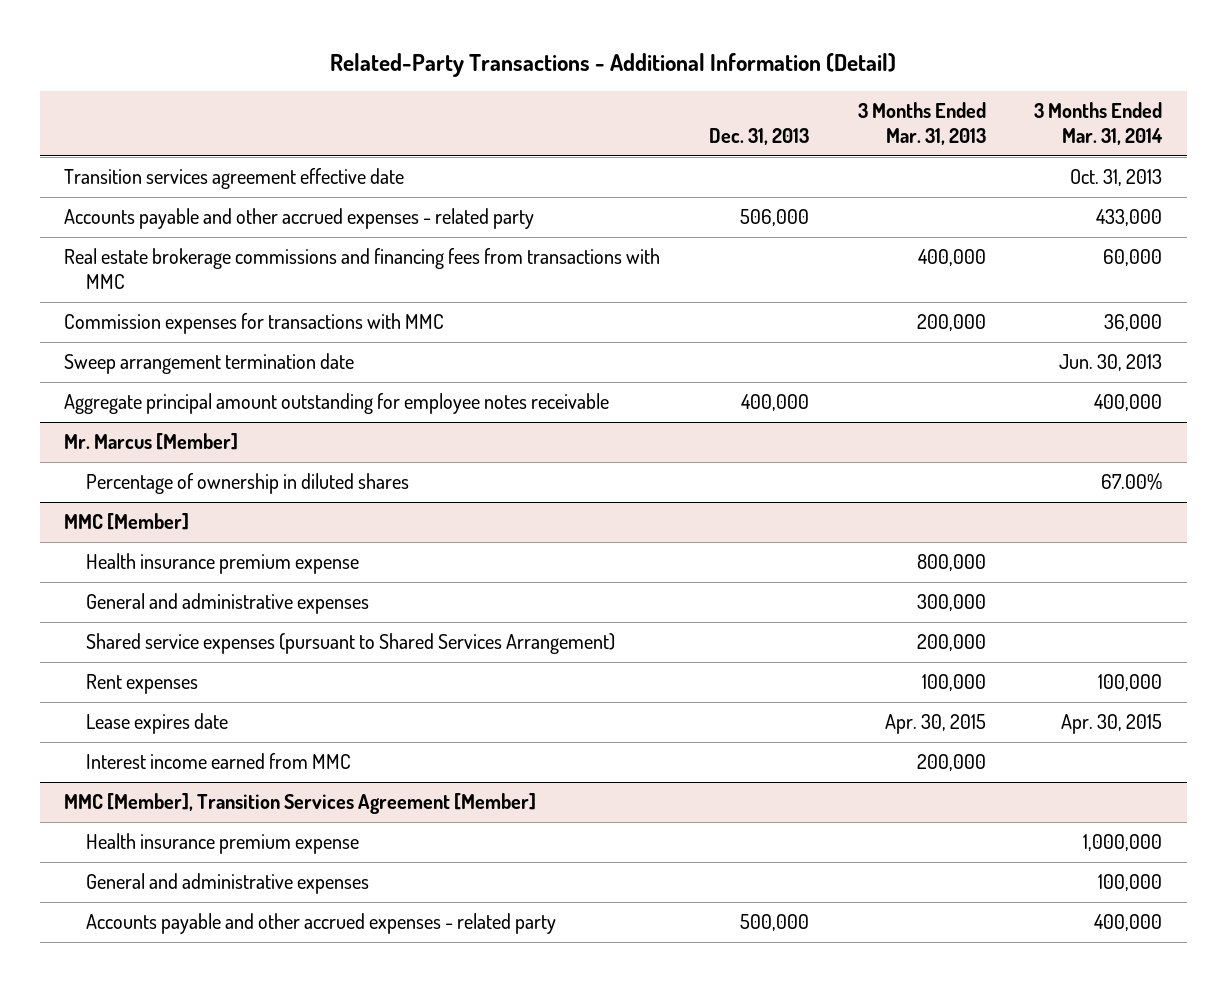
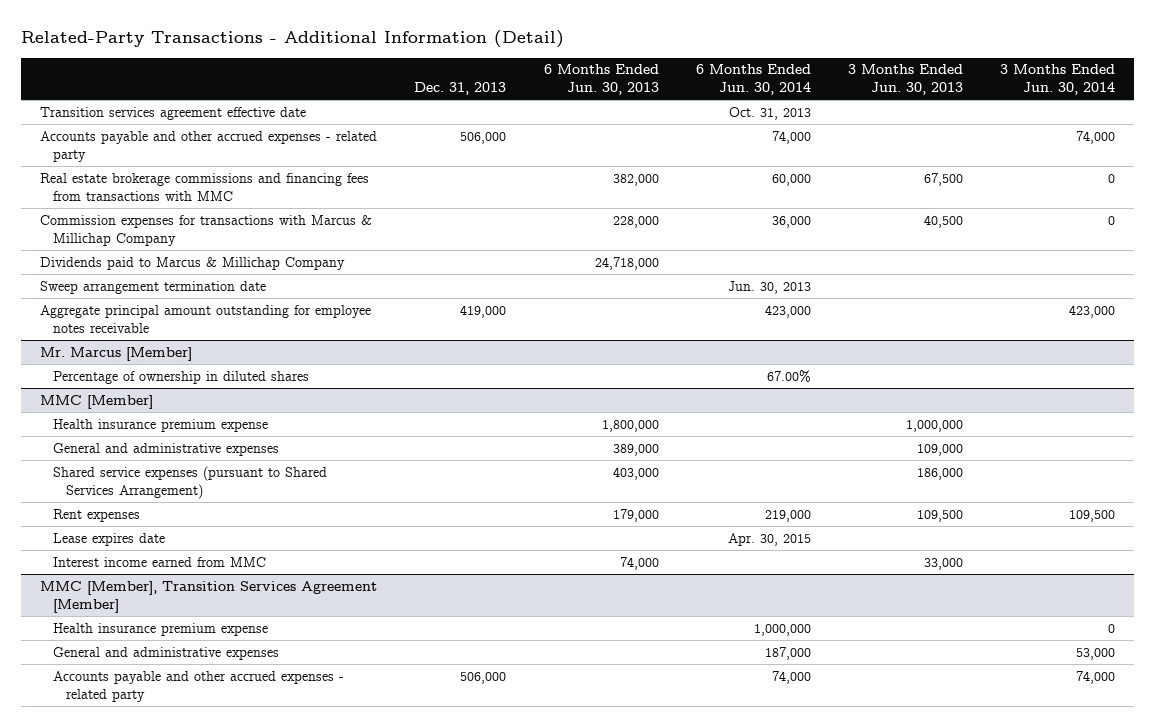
- | Dec. 31, 2013 | 3 Months Ended Mar. 31, 2013 | 3 Months Ended Mar. 31, 2014
+ | Dec. 31, 2013 | 6 Months Ended Jun. 30, 2013 | 6 Months Ended Jun. 30, 2014 | 3 Months Ended Jun. 30, 2013 | 3 Months Ended Jun. 30, 2014
- Commission expenses for transactions with MMC | | 200,000 | 36,000
+ Commission expenses for transactions with Marcus & Millichap Company | | 228,000 | 36,000 | 40,500 | 0
+ Dividends paid to Marcus & Millichap Company | | 24,718,000 | | |
- Aggregate principal amount outstanding for employee notes receivable | 400,000 | | 400,000
+ Aggregate principal amount outstanding for employee notes receivable | 419,000 | | 423,000 | | 423,000
@ MMC [Member], Transition Services Agreement [Member]
- Accounts payable and other accrued expenses - related party | 500,000 | | 400,000
+ Accounts payable and other accrued expenses - related party | 506,000 | | 74,000 | | 74,000

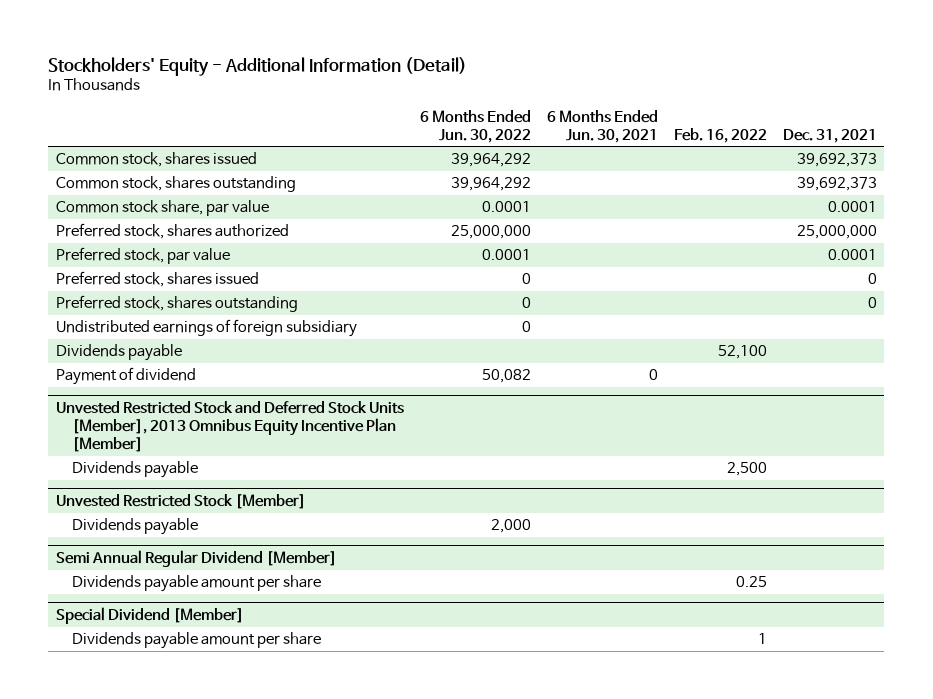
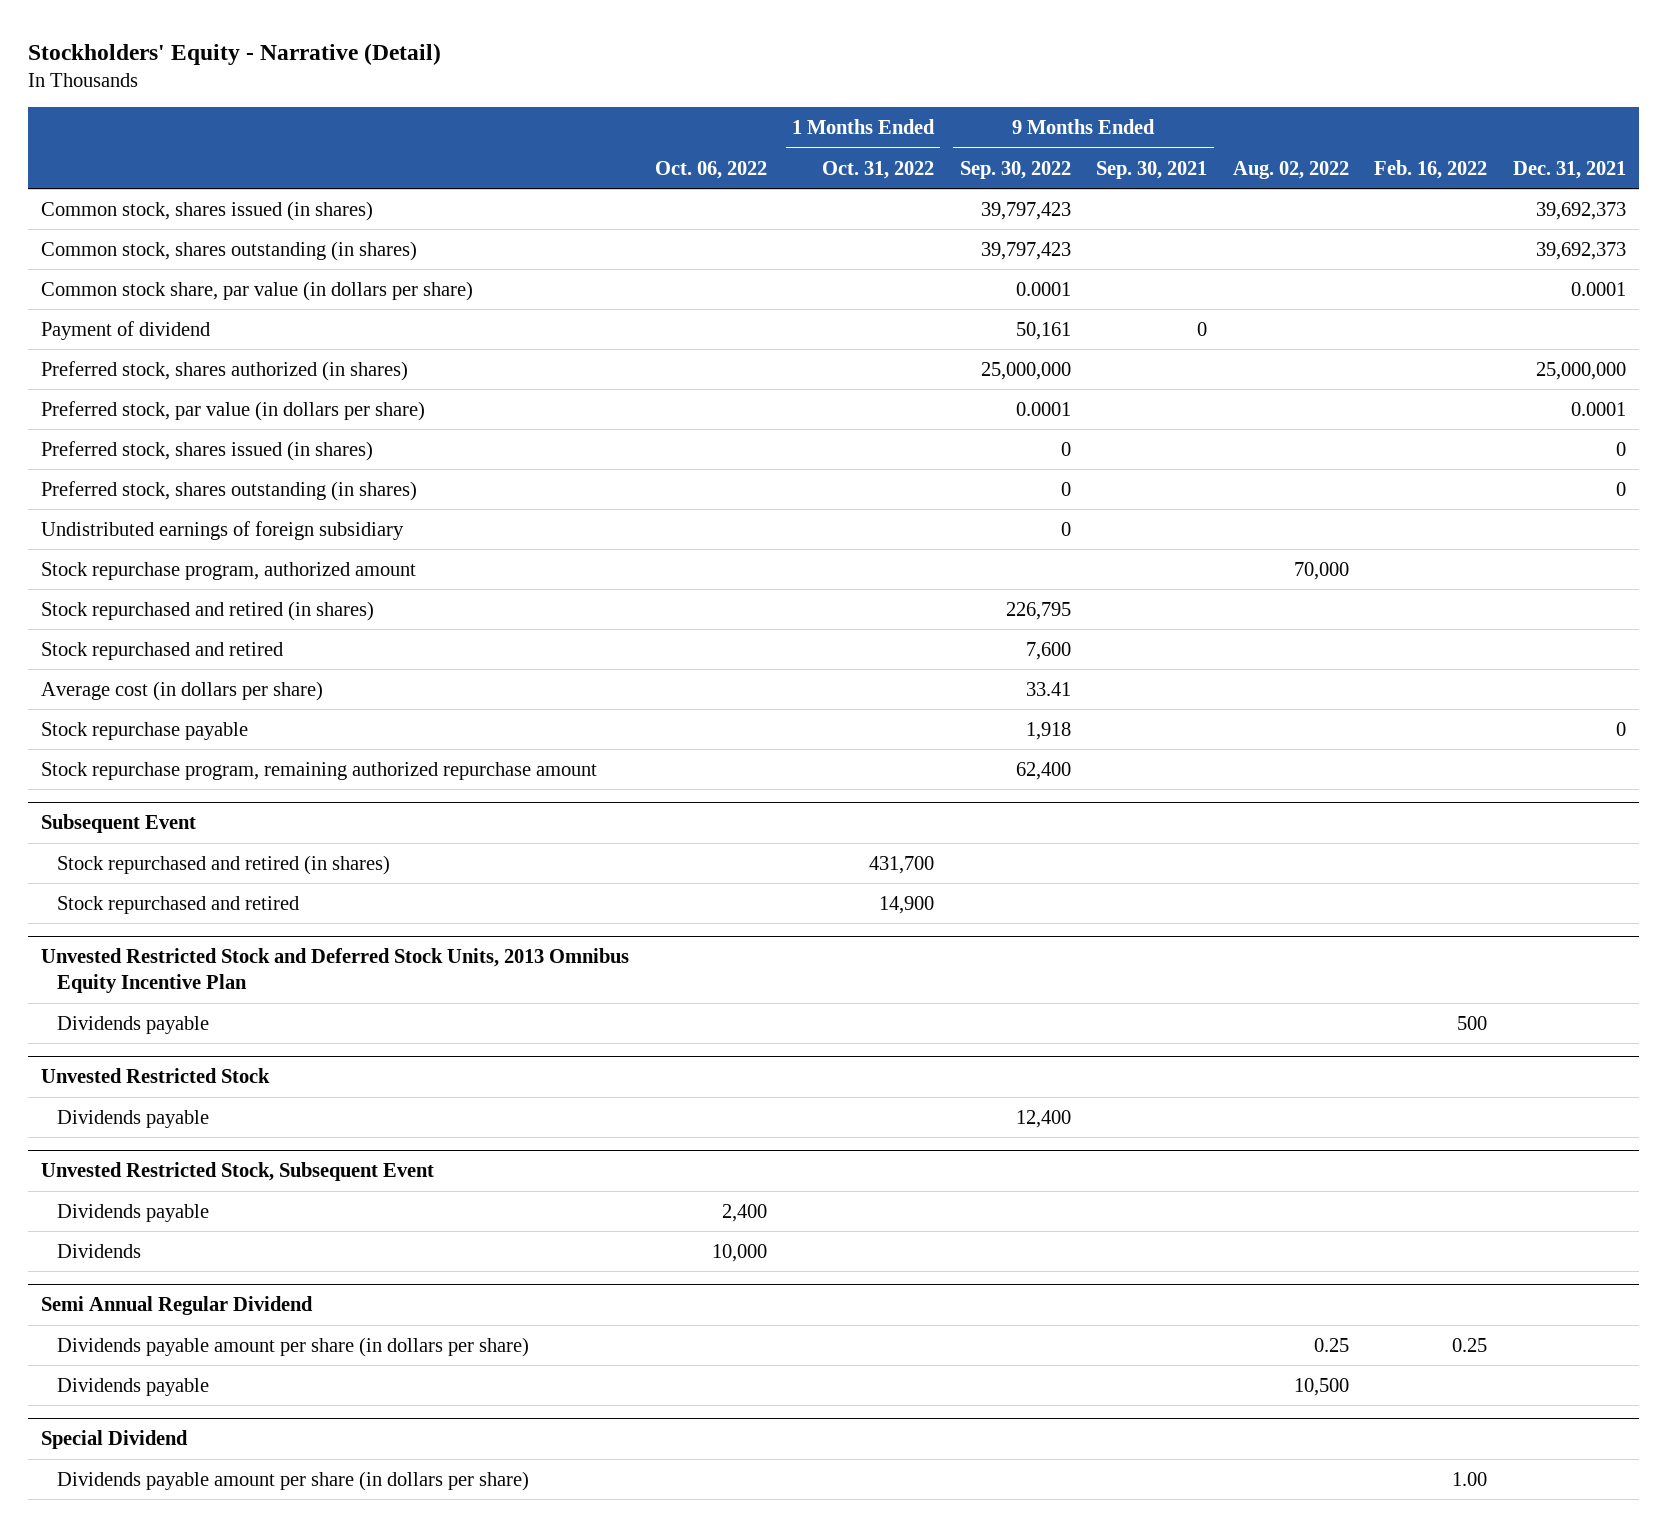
- Stockholders' Equity - Additional Information (Detail)
+ Stockholders' Equity - Narrative (Detail)
- | 6 Months Ended Jun. 30, 2022 | 6 Months Ended Jun. 30, 2021 | Feb. 16, 2022 | Dec. 31, 2021
+ | Oct. 06, 2022 | 1 Months Ended Oct. 31, 2022 | 9 Months Ended Sep. 30, 2022 | 9 Months Ended Sep. 30, 2021 | Aug. 02, 2022 | Feb. 16, 2022 | Dec. 31, 2021
- Common stock, shares issued | 39,964,292 | | | 39,692,373
- Common stock, shares outstanding | 39,964,292 | | | 39,692,373
- Common stock share, par value | 0.0001 | | | 0.0001
- Preferred stock, shares authorized | 25,000,000 | | | 25,000,000
- Preferred stock, par value | 0.0001 | | | 0.0001
- Preferred stock, shares issued | 0 | | | 0
- Preferred stock, shares outstanding | 0 | | | 0
- Dividends payable | | | 52,100 |
+ Common stock, shares issued (in shares) | | | 39,797,423 | | | | 39,692,373
+ Common stock, shares outstanding (in shares) | | | 39,797,423 | | | | 39,692,373
+ Common stock share, par value (in dollars per share) | | | 0.0001 | | | | 0.0001
- Unvested Restricted Stock and Deferred Stock Units [Member], 2013 Omnibus Equity Incentive Plan [Member]
- Dividends payable | | | 2,500 |
- Unvested Restricted Stock [Member]
+ Preferred stock, shares authorized (in shares) | | | 25,000,000 | | | | 25,000,000
+ Preferred stock, par value (in dollars per share) | | | 0.0001 | | | | 0.0001
+ Preferred stock, shares issued (in shares) | | | 0 | | | | 0
+ Preferred stock, shares outstanding (in shares) | | | 0 | | | | 0
moved down: Undistributed earnings of foreign subsidiary | | | 0 | | | |
+ Stock repurchase program, authorized amount | | | | | 70,000 | |
+ Stock repurchased and retired (in shares) | | | 226,795 | | | |
+ Stock repurchased and retired | | | 7,600 | | | |
+ Average cost (in dollars per share) | | | 33.41 | | | |
+ Stock repurchase payable | | | 1,918 | | | | 0
+ Stock repurchase program, remaining authorized repurchase amount | | | 62,400 | | | |
+ Subsequent Event
+ Stock repurchased and retired (in shares) | | 431,700 | | | | |
+ Stock repurchased and retired | | 14,900 | | | | |
+ Unvested Restricted Stock and Deferred Stock Units, 2013 Omnibus Equity Incentive Plan
+ Dividends payable | | | | | | 500 |
+ Unvested Restricted Stock
- Semi Annual Regular Dividend [Member]
- Dividends payable amount per share | | | 0.25 |
- Special Dividend [Member]
- Dividends payable amount per share | | | 1 |
+ Unvested Restricted Stock, Subsequent Event
+ Dividends payable | 2,400 | | | | | |
+ Dividends | 10,000 | | | | | |
+ Semi Annual Regular Dividend
+ Dividends payable amount per share (in dollars per share) | | | | | 0.25 | 0.25 |
+ Dividends payable | | | | | 10,500 | |
+ Special Dividend
+ Dividends payable amount per share (in dollars per share) | | | | | | 1.00 |

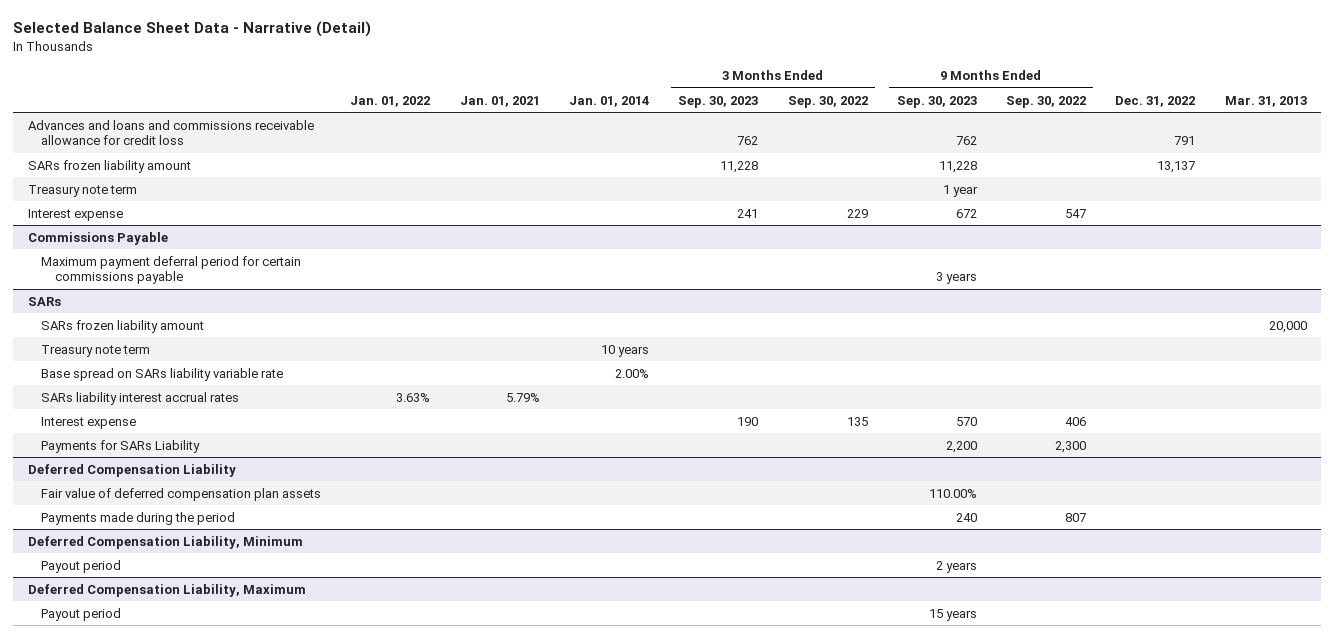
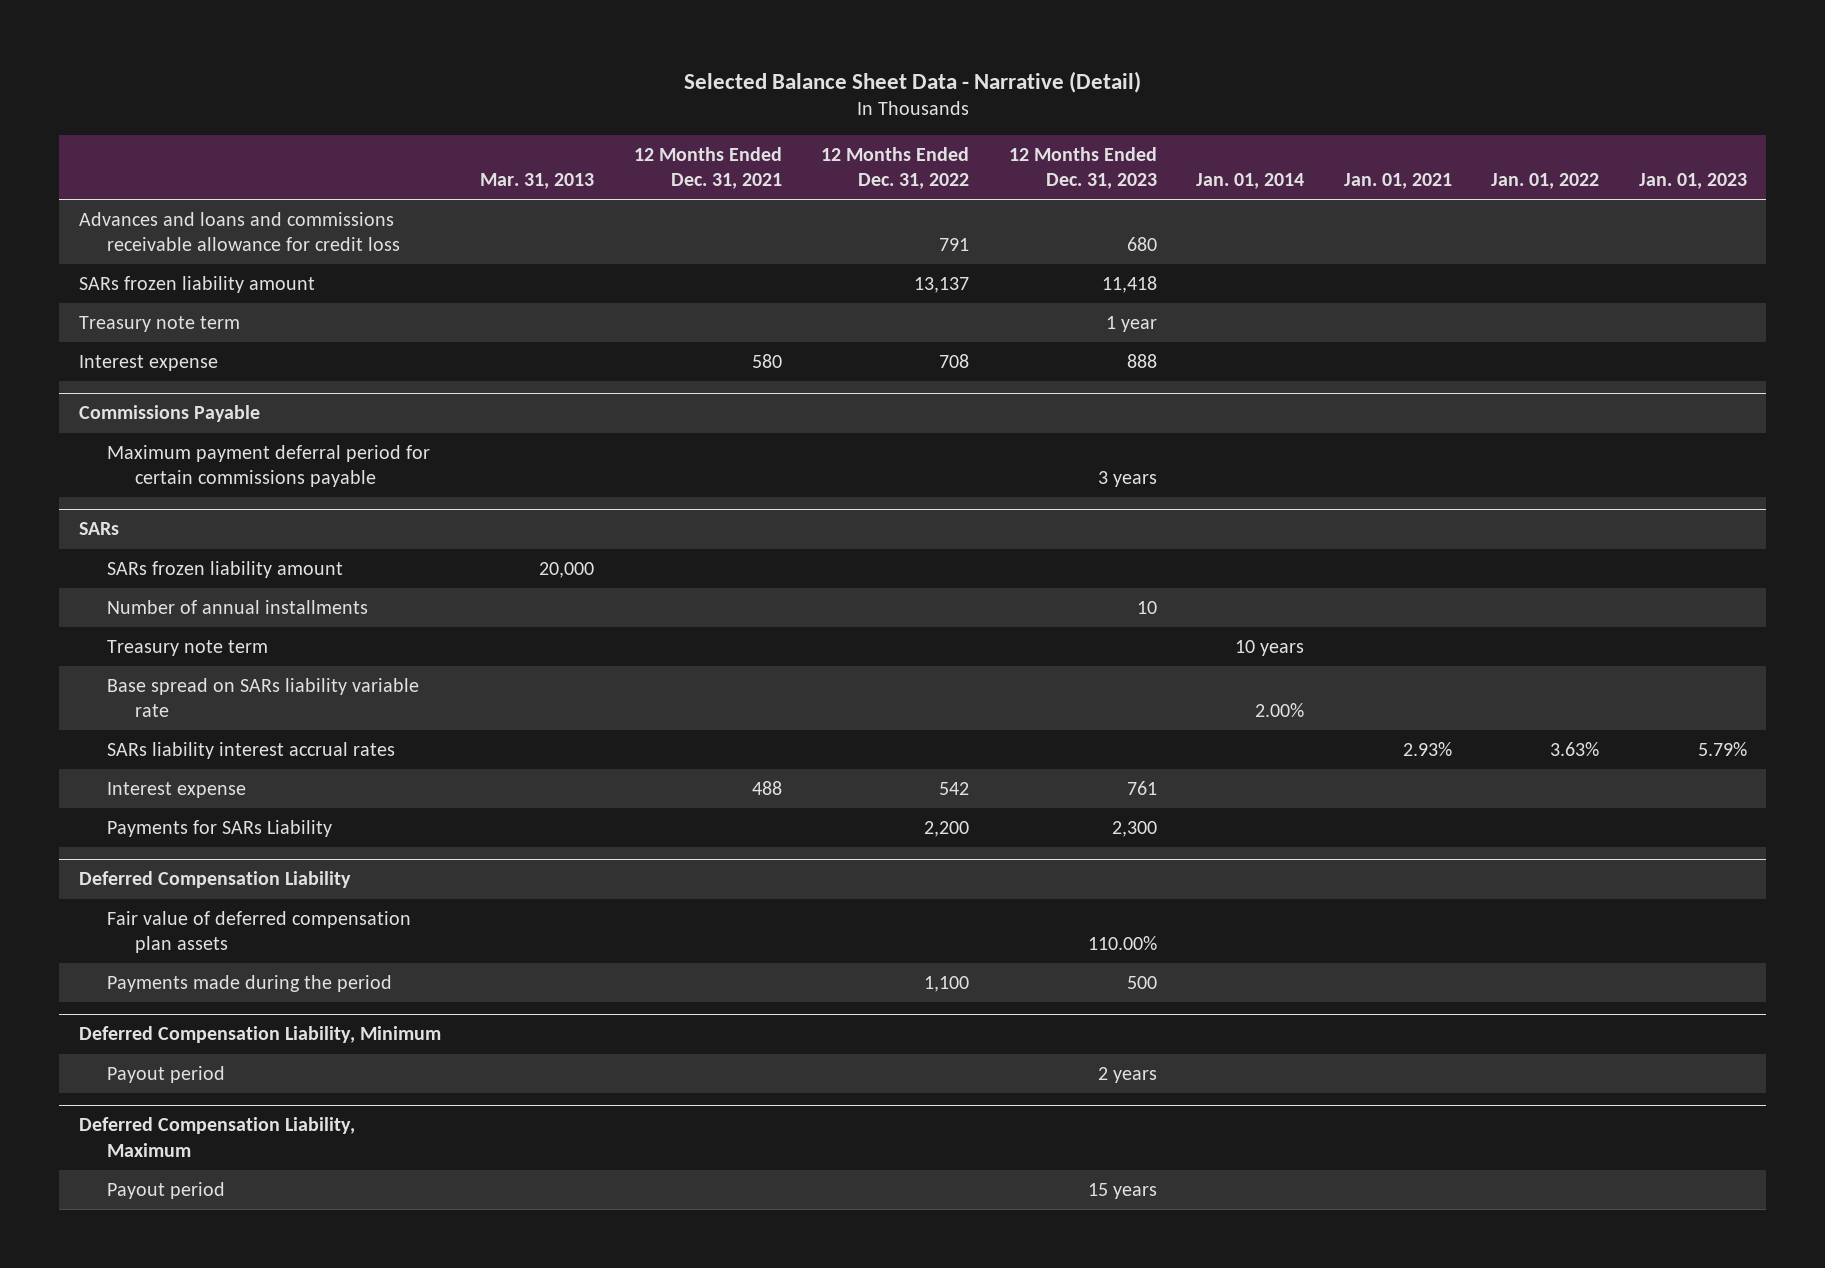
- | Jan. 01, 2022 | Jan. 01, 2021 | Jan. 01, 2014 | 3 Months Ended Sep. 30, 2023 | 3 Months Ended Sep. 30, 2022 | 9 Months Ended Sep. 30, 2023 | 9 Months Ended Sep. 30, 2022 | Dec. 31, 2022 | Mar. 31, 2013
+ | Mar. 31, 2013 | 12 Months Ended Dec. 31, 2021 | 12 Months Ended Dec. 31, 2022 | 12 Months Ended Dec. 31, 2023 | Jan. 01, 2014 | Jan. 01, 2021 | Jan. 01, 2022 | Jan. 01, 2023
@ SARs
+ Number of annual installments | | | | 10 | | | |
- SARs liability interest accrual rates | 3.63% | 5.79% | | | | | | |
+ SARs liability interest accrual rates | | | | | | 2.93% | 3.63% | 5.79%

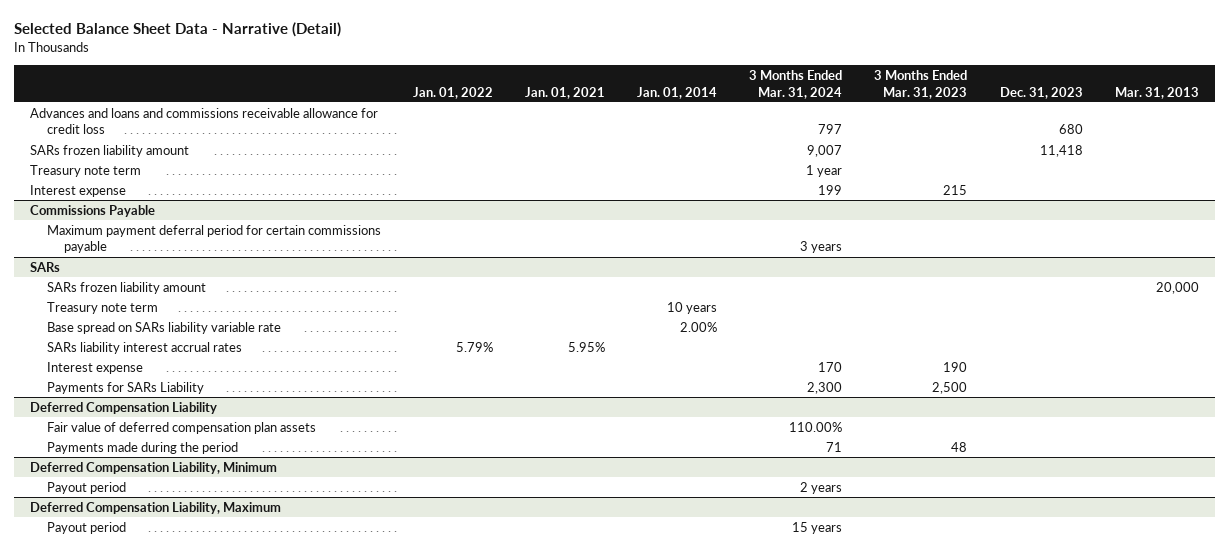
- | Mar. 31, 2013 | 12 Months Ended Dec. 31, 2021 | 12 Months Ended Dec. 31, 2022 | 12 Months Ended Dec. 31, 2023 | Jan. 01, 2014 | Jan. 01, 2021 | Jan. 01, 2022 | Jan. 01, 2023
+ | Jan. 01, 2022 | Jan. 01, 2021 | Jan. 01, 2014 | 3 Months Ended Mar. 31, 2024 | 3 Months Ended Mar. 31, 2023 | Dec. 31, 2023 | Mar. 31, 2013
@ SARs
- Number of annual installments | | | | 10 | | | |
- SARs liability interest accrual rates | | | | | | 2.93% | 3.63% | 5.79%
+ SARs liability interest accrual rates | 5.79% | 5.95% | | | | |

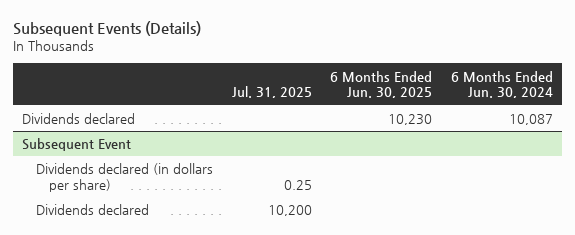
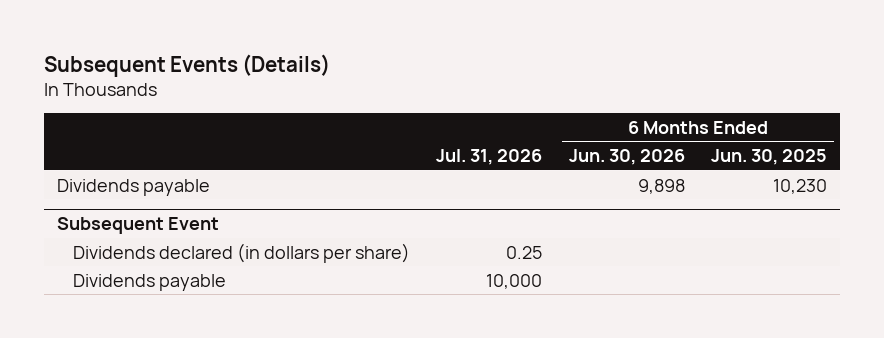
- | Jul. 31, 2025 | 6 Months Ended Jun. 30, 2025 | 6 Months Ended Jun. 30, 2024
+ | Jul. 31, 2026 | 6 Months Ended Jun. 30, 2026 | 6 Months Ended Jun. 30, 2025
- Dividends declared | | 10,230 | 10,087
+ Dividends payable | | 9,898 | 10,230
@ Subsequent Event
- Dividends declared | 10,200 | |
+ Dividends payable | 10,000 | |

